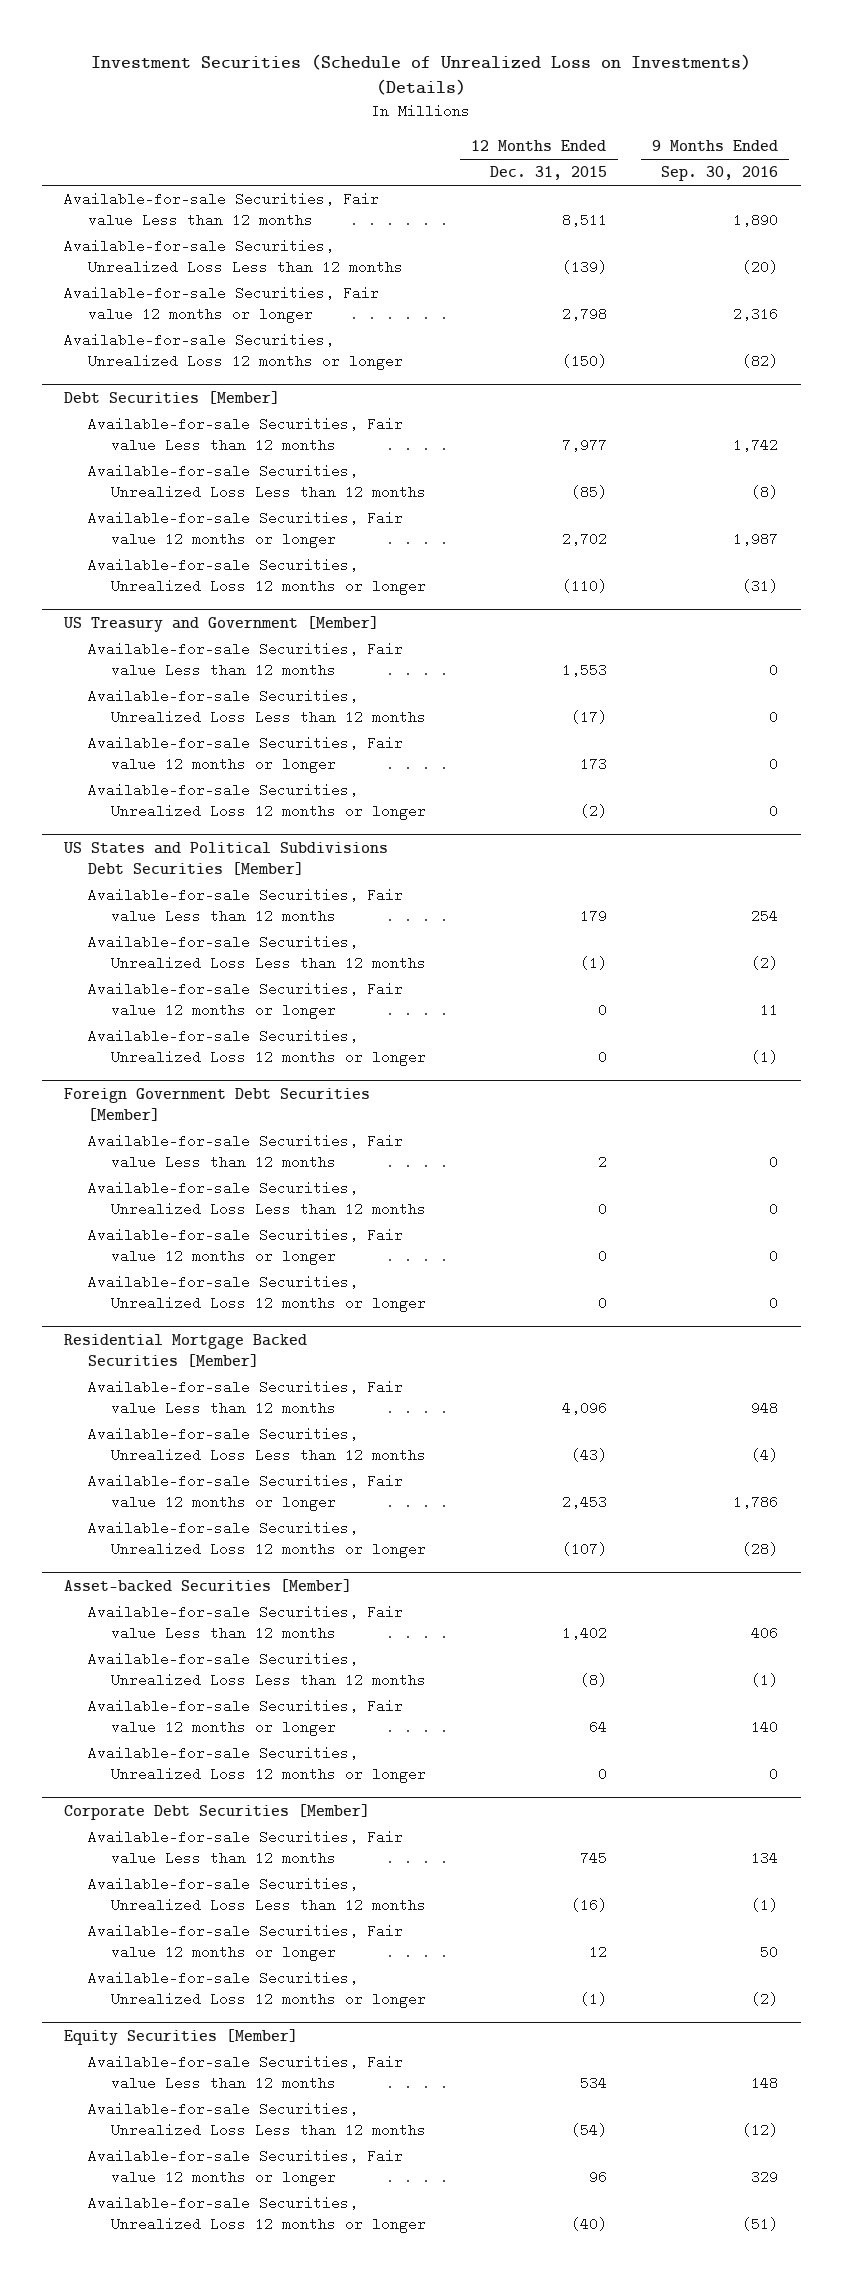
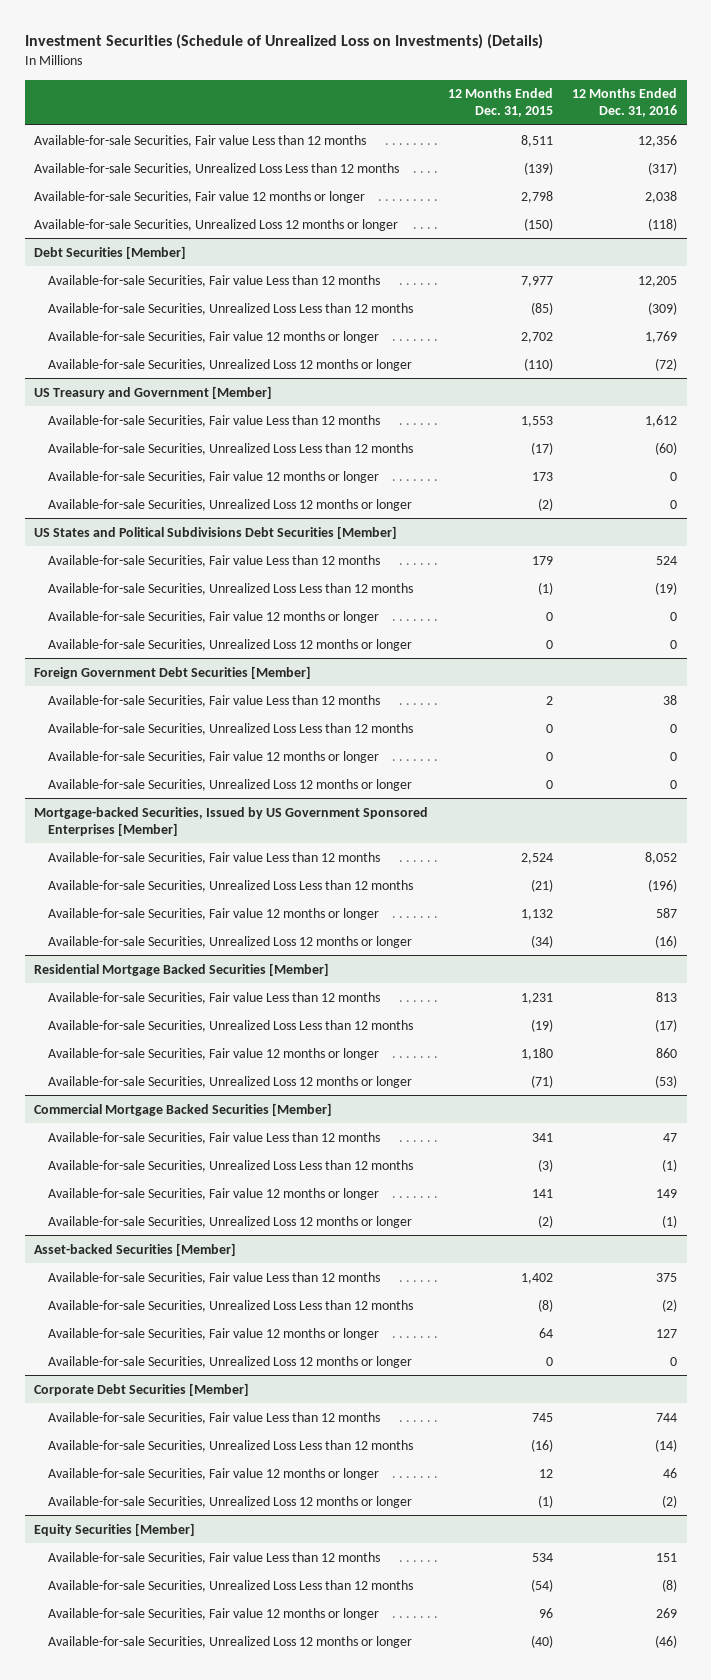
- | 12 Months Ended Dec. 31, 2015 | 9 Months Ended Sep. 30, 2016
+ | 12 Months Ended Dec. 31, 2015 | 12 Months Ended Dec. 31, 2016
+ Mortgage-backed Securities, Issued by US Government Sponsored Enterprises [Member]
+ Available-for-sale Securities, Fair value Less than 12 months | 2,524 | 8,052
+ Available-for-sale Securities, Unrealized Loss Less than 12 months | (21) | (196)
+ Available-for-sale Securities, Fair value 12 months or longer | 1,132 | 587
+ Available-for-sale Securities, Unrealized Loss 12 months or longer | (34) | (16)
@ Residential Mortgage Backed Securities [Member]
- Available-for-sale Securities, Fair value Less than 12 months | 4,096 | 948
- Available-for-sale Securities, Unrealized Loss Less than 12 months | (43) | (4)
- Available-for-sale Securities, Fair value 12 months or longer | 2,453 | 1,786
- Available-for-sale Securities, Unrealized Loss 12 months or longer | (107) | (28)
+ Available-for-sale Securities, Fair value Less than 12 months | 1,231 | 813
+ Available-for-sale Securities, Unrealized Loss Less than 12 months | (19) | (17)
+ Available-for-sale Securities, Fair value 12 months or longer | 1,180 | 860
+ Available-for-sale Securities, Unrealized Loss 12 months or longer | (71) | (53)
+ Commercial Mortgage Backed Securities [Member]
+ Available-for-sale Securities, Fair value Less than 12 months | 341 | 47
+ Available-for-sale Securities, Unrealized Loss Less than 12 months | (3) | (1)
+ Available-for-sale Securities, Fair value 12 months or longer | 141 | 149
+ Available-for-sale Securities, Unrealized Loss 12 months or longer | (2) | (1)

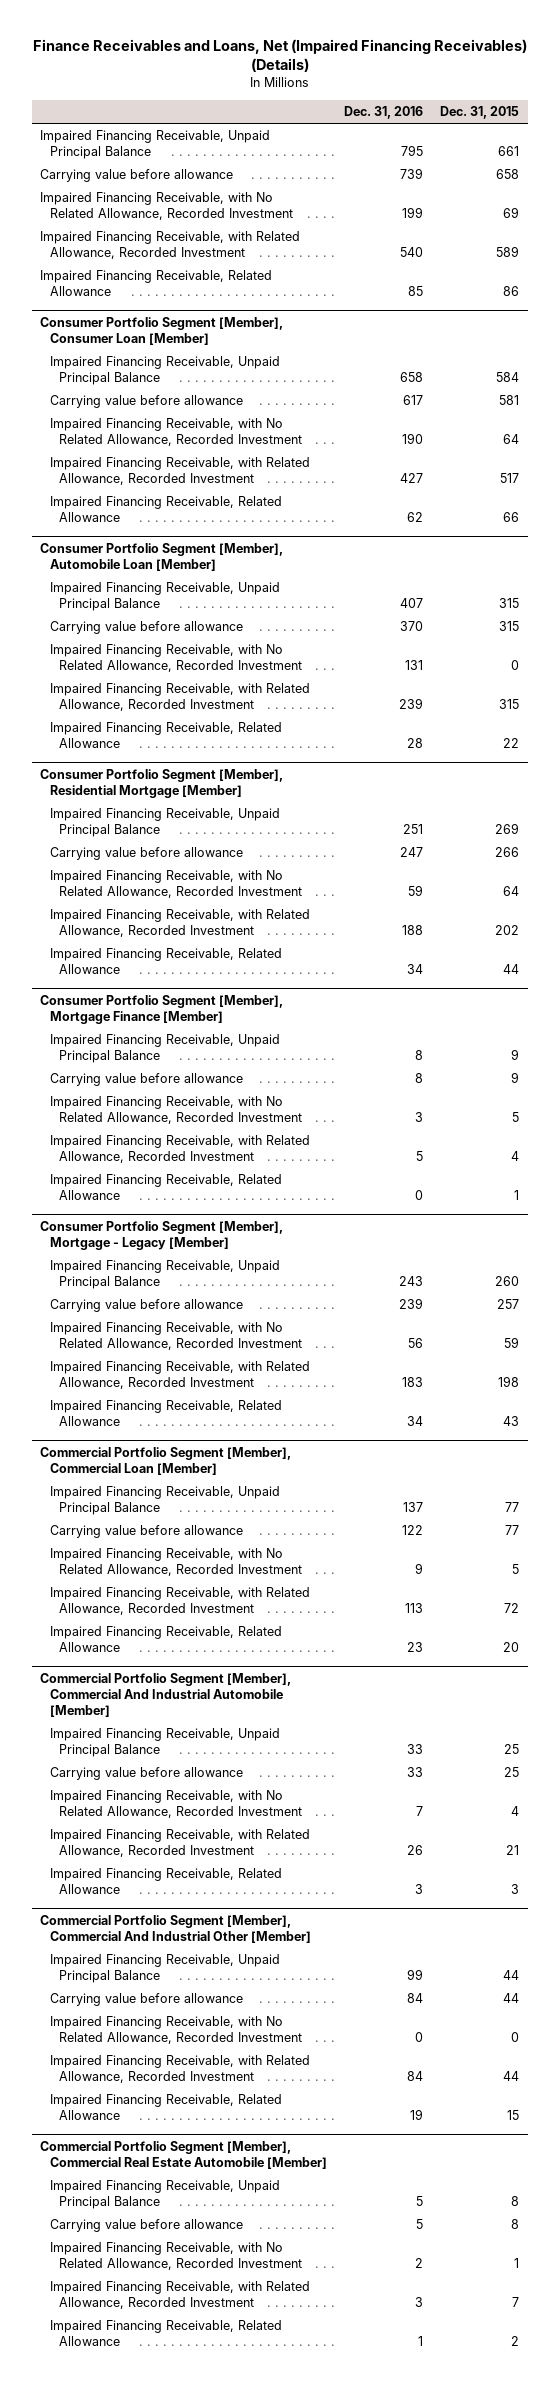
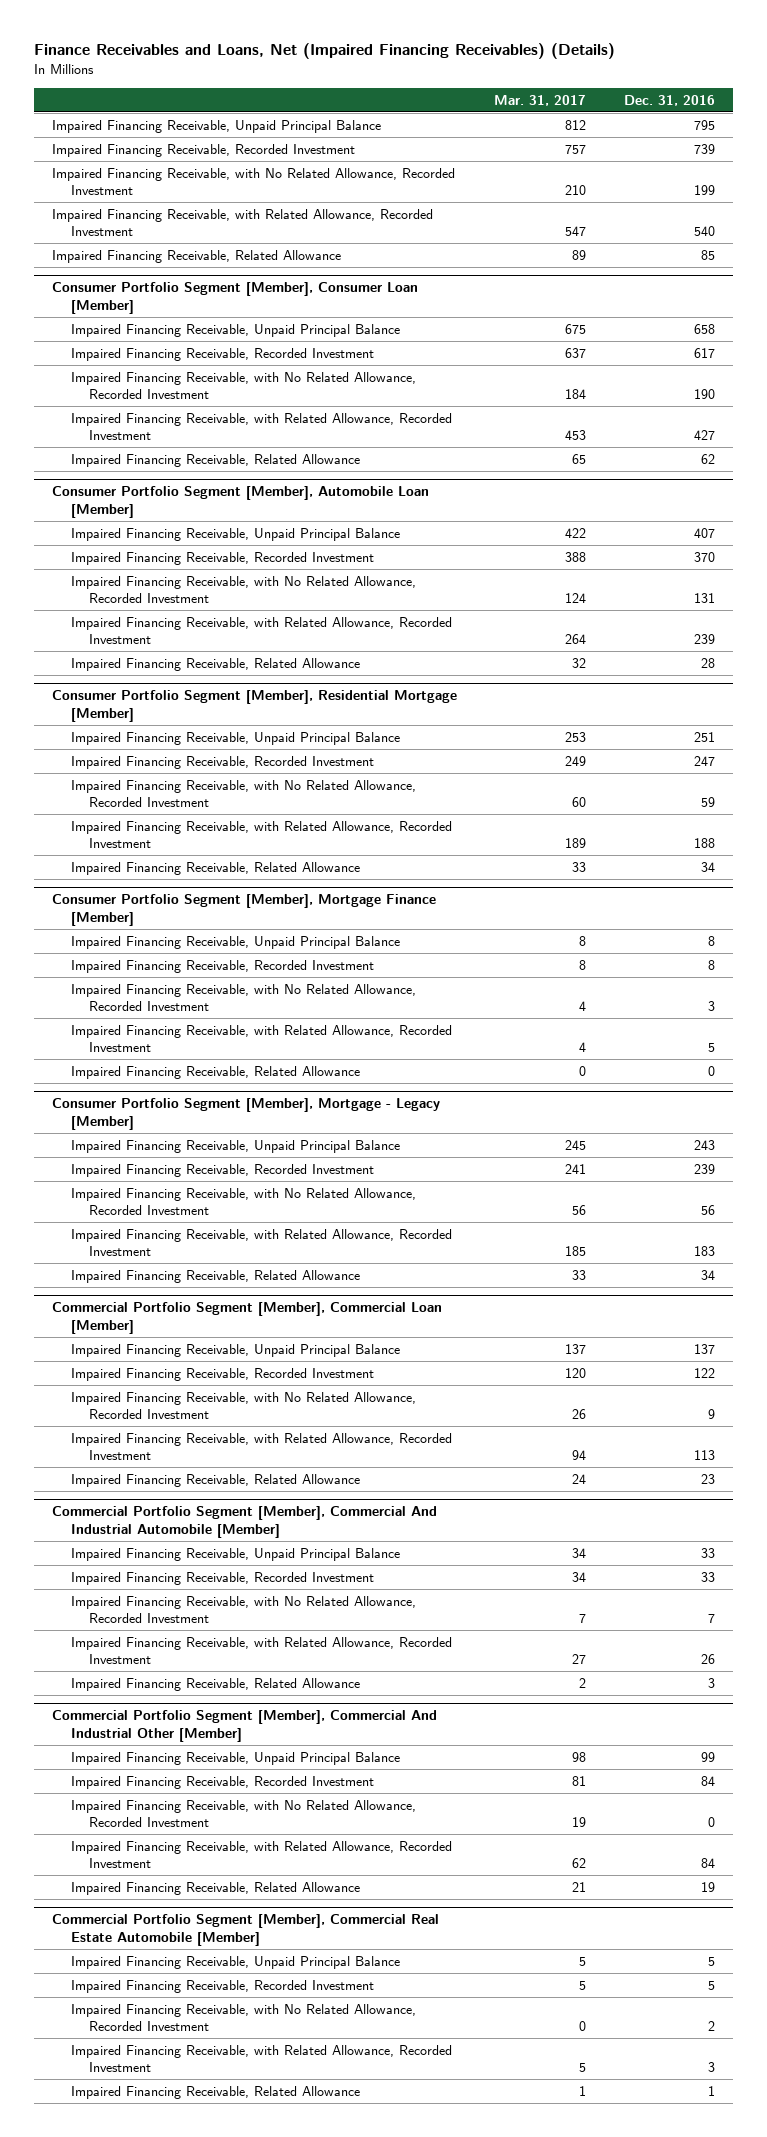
- | Dec. 31, 2016 | Dec. 31, 2015
+ | Mar. 31, 2017 | Dec. 31, 2016
- Carrying value before allowance | 739 | 658
+ Impaired Financing Receivable, Recorded Investment | 757 | 739
@ Consumer Portfolio Segment [Member], Consumer Loan [Member]
- Carrying value before allowance | 617 | 581
+ Impaired Financing Receivable, Recorded Investment | 637 | 617
@ Consumer Portfolio Segment [Member], Automobile Loan [Member]
- Carrying value before allowance | 370 | 315
+ Impaired Financing Receivable, Recorded Investment | 388 | 370
@ Consumer Portfolio Segment [Member], Residential Mortgage [Member]
- Carrying value before allowance | 247 | 266
+ Impaired Financing Receivable, Recorded Investment | 249 | 247
@ Consumer Portfolio Segment [Member], Mortgage Finance [Member]
- Carrying value before allowance | 8 | 9
+ Impaired Financing Receivable, Recorded Investment | 8 | 8
@ Consumer Portfolio Segment [Member], Mortgage - Legacy [Member]
- Carrying value before allowance | 239 | 257
+ Impaired Financing Receivable, Recorded Investment | 241 | 239
@ Commercial Portfolio Segment [Member], Commercial Loan [Member]
- Carrying value before allowance | 122 | 77
+ Impaired Financing Receivable, Recorded Investment | 120 | 122
@ Commercial Portfolio Segment [Member], Commercial And Industrial Automobile [Member]
- Carrying value before allowance | 33 | 25
+ Impaired Financing Receivable, Recorded Investment | 34 | 33
@ Commercial Portfolio Segment [Member], Commercial And Industrial Other [Member]
- Carrying value before allowance | 84 | 44
+ Impaired Financing Receivable, Recorded Investment | 81 | 84
@ Commercial Portfolio Segment [Member], Commercial Real Estate Automobile [Member]
- Carrying value before allowance | 5 | 8
+ Impaired Financing Receivable, Recorded Investment | 5 | 5

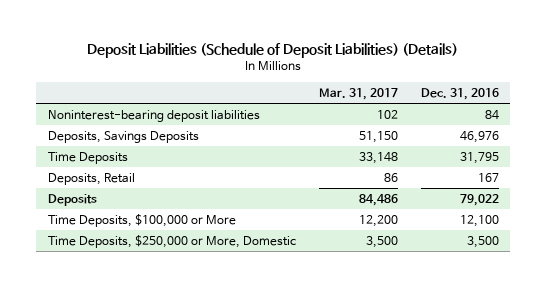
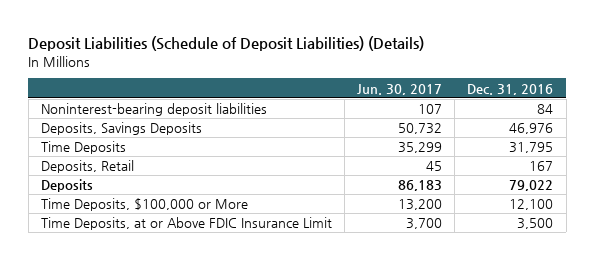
- | Mar. 31, 2017 | Dec. 31, 2016
+ | Jun. 30, 2017 | Dec. 31, 2016
- Time Deposits, $250,000 or More, Domestic | 3,500 | 3,500
+ Time Deposits, at or Above FDIC Insurance Limit | 3,700 | 3,500

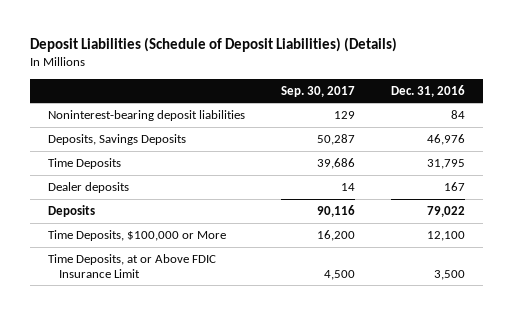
- | Jun. 30, 2017 | Dec. 31, 2016
+ | Sep. 30, 2017 | Dec. 31, 2016
- Deposits, Retail | 45 | 167
+ Dealer deposits | 14 | 167

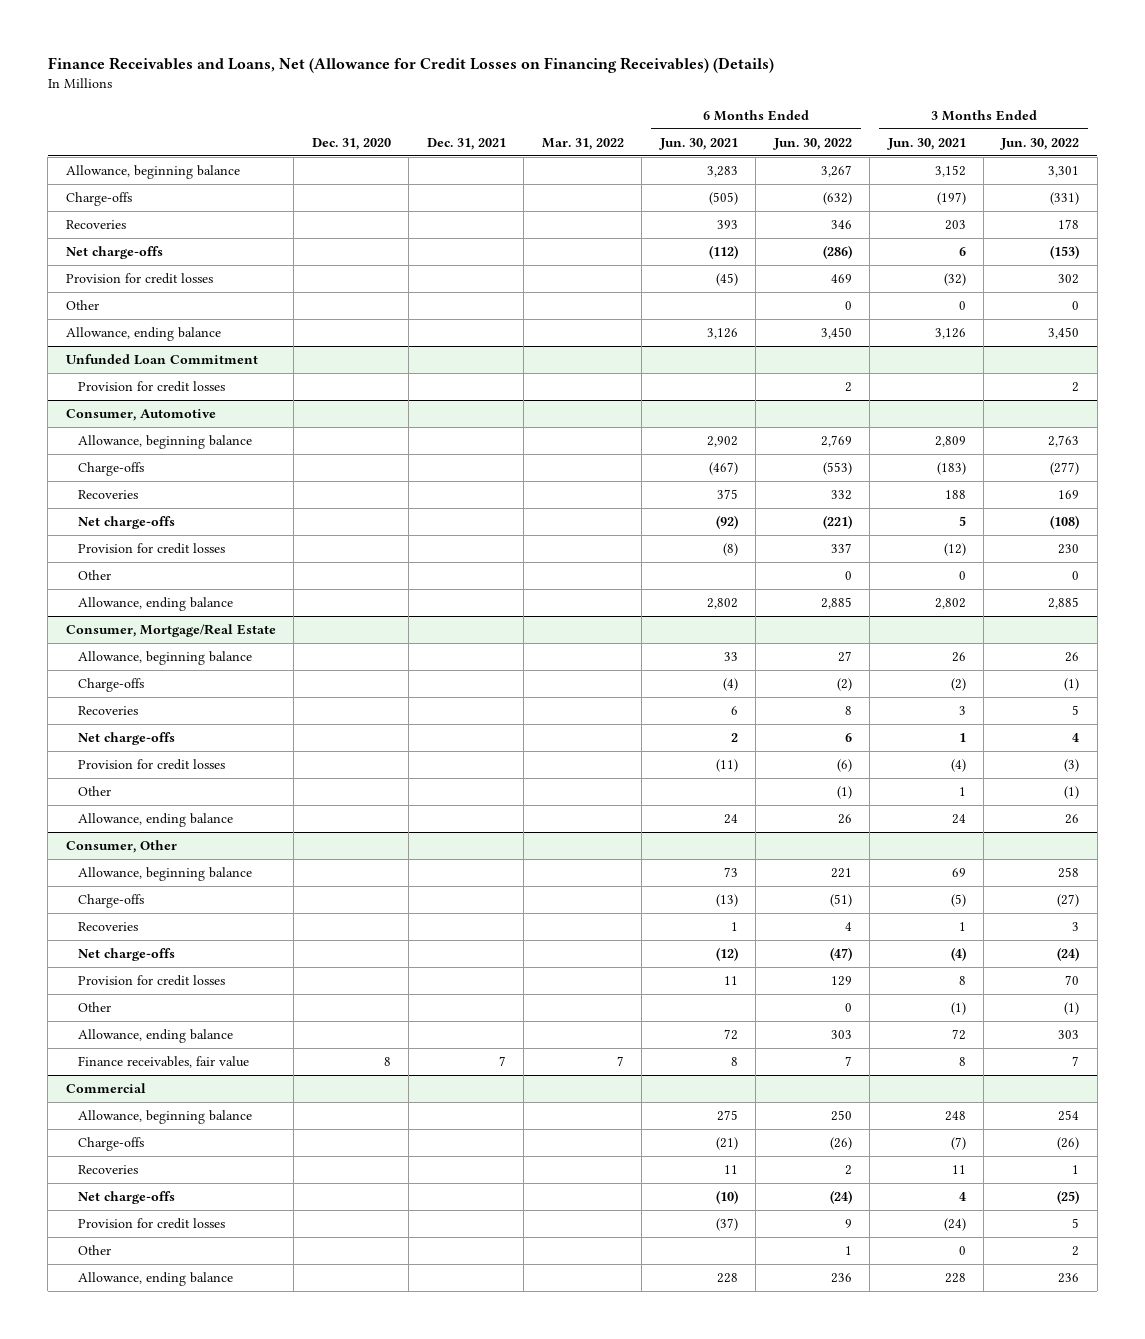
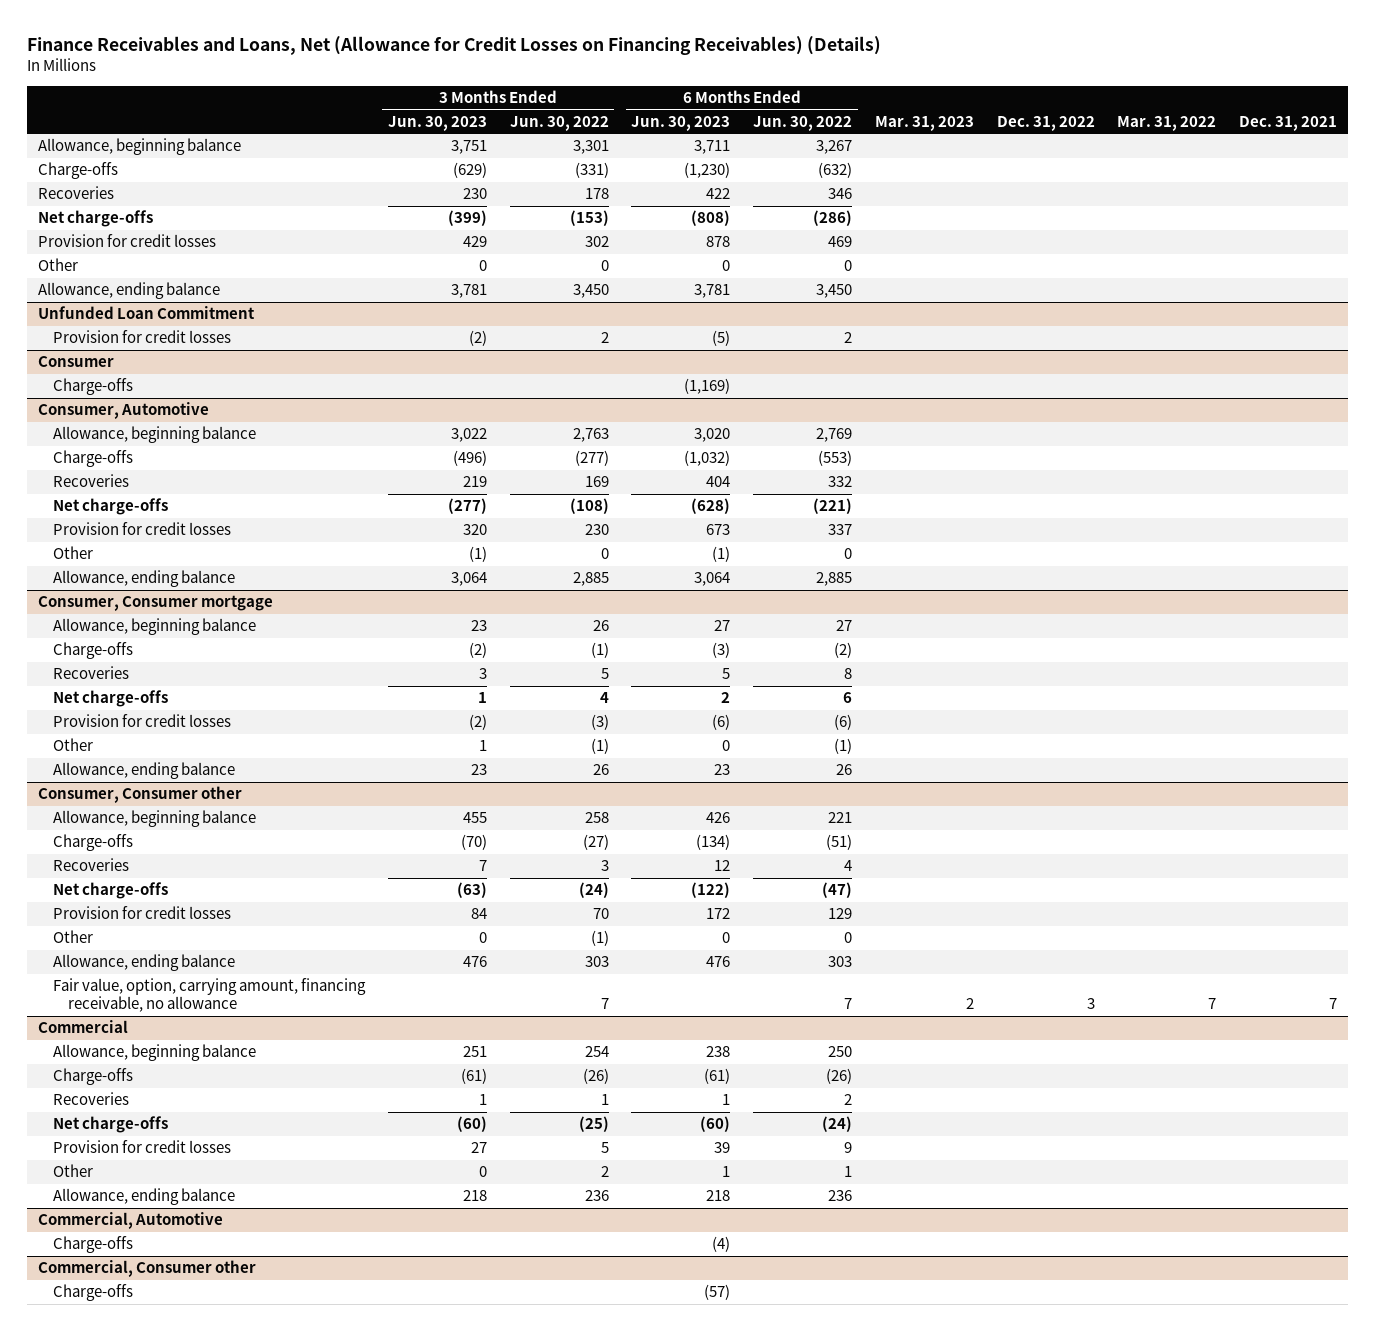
- | Dec. 31, 2020 | Dec. 31, 2021 | Mar. 31, 2022 | 6 Months Ended Jun. 30, 2021 | 6 Months Ended Jun. 30, 2022 | 3 Months Ended Jun. 30, 2021 | 3 Months Ended Jun. 30, 2022
+ | 3 Months Ended Jun. 30, 2023 | 3 Months Ended Jun. 30, 2022 | 6 Months Ended Jun. 30, 2023 | 6 Months Ended Jun. 30, 2022 | Mar. 31, 2023 | Dec. 31, 2022 | Mar. 31, 2022 | Dec. 31, 2021
+ Consumer
+ Charge-offs | | | (1,169) | | | | |
- Consumer, Mortgage/Real Estate
+ Consumer, Consumer mortgage
- Consumer, Other
+ Consumer, Consumer other
- Finance receivables, fair value | 8 | 7 | 7 | 8 | 7 | 8 | 7
+ Fair value, option, carrying amount, financing receivable, no allowance | | 7 | | 7 | 2 | 3 | 7 | 7
+ Commercial, Automotive
+ Charge-offs | | | (4) | | | | |
+ Commercial, Consumer other
+ Charge-offs | | | (57) | | | | |

